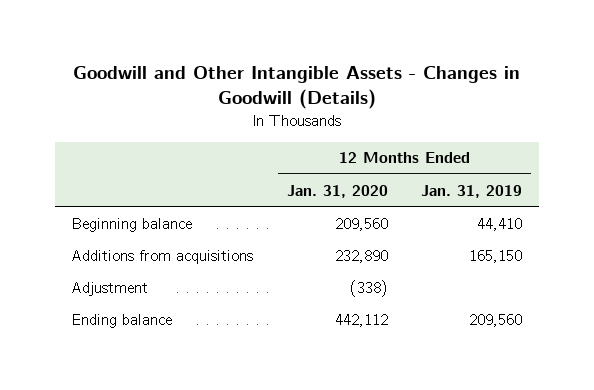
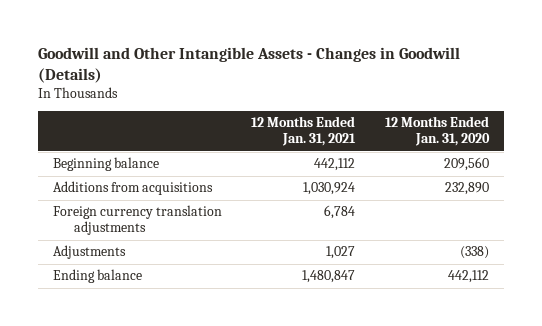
- | 12 Months Ended Jan. 31, 2020 | 12 Months Ended Jan. 31, 2019
+ | 12 Months Ended Jan. 31, 2021 | 12 Months Ended Jan. 31, 2020
- Adjustment | (338) |
+ Foreign currency translation adjustments | 6,784 |
+ Adjustments | 1,027 | (338)

